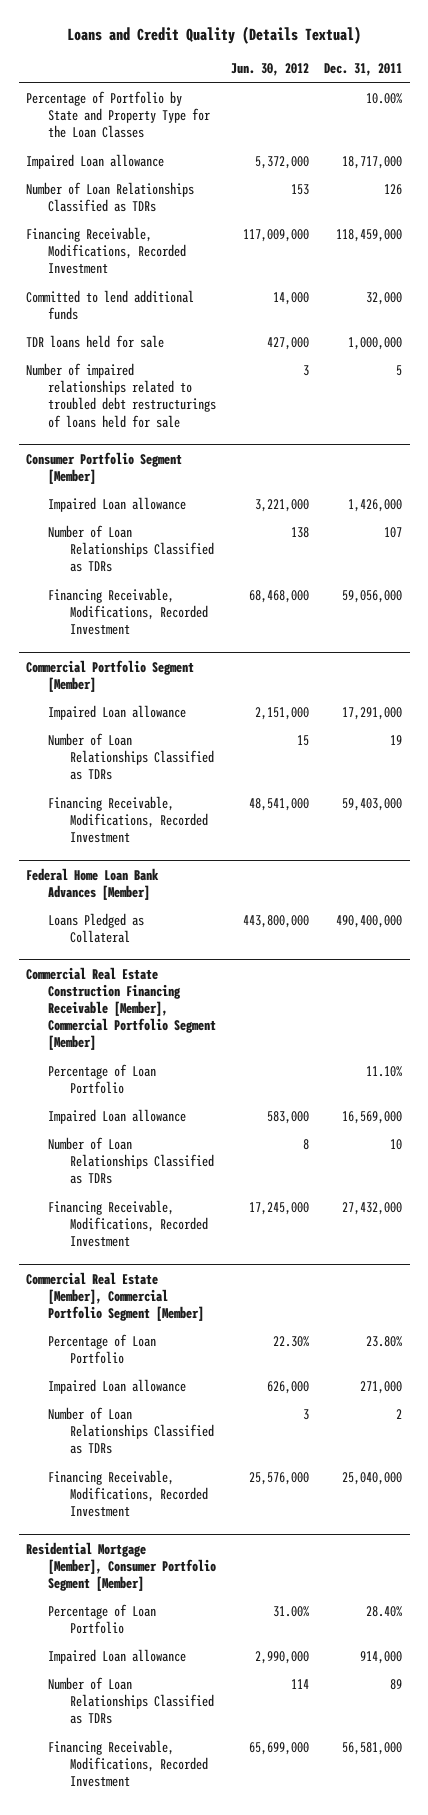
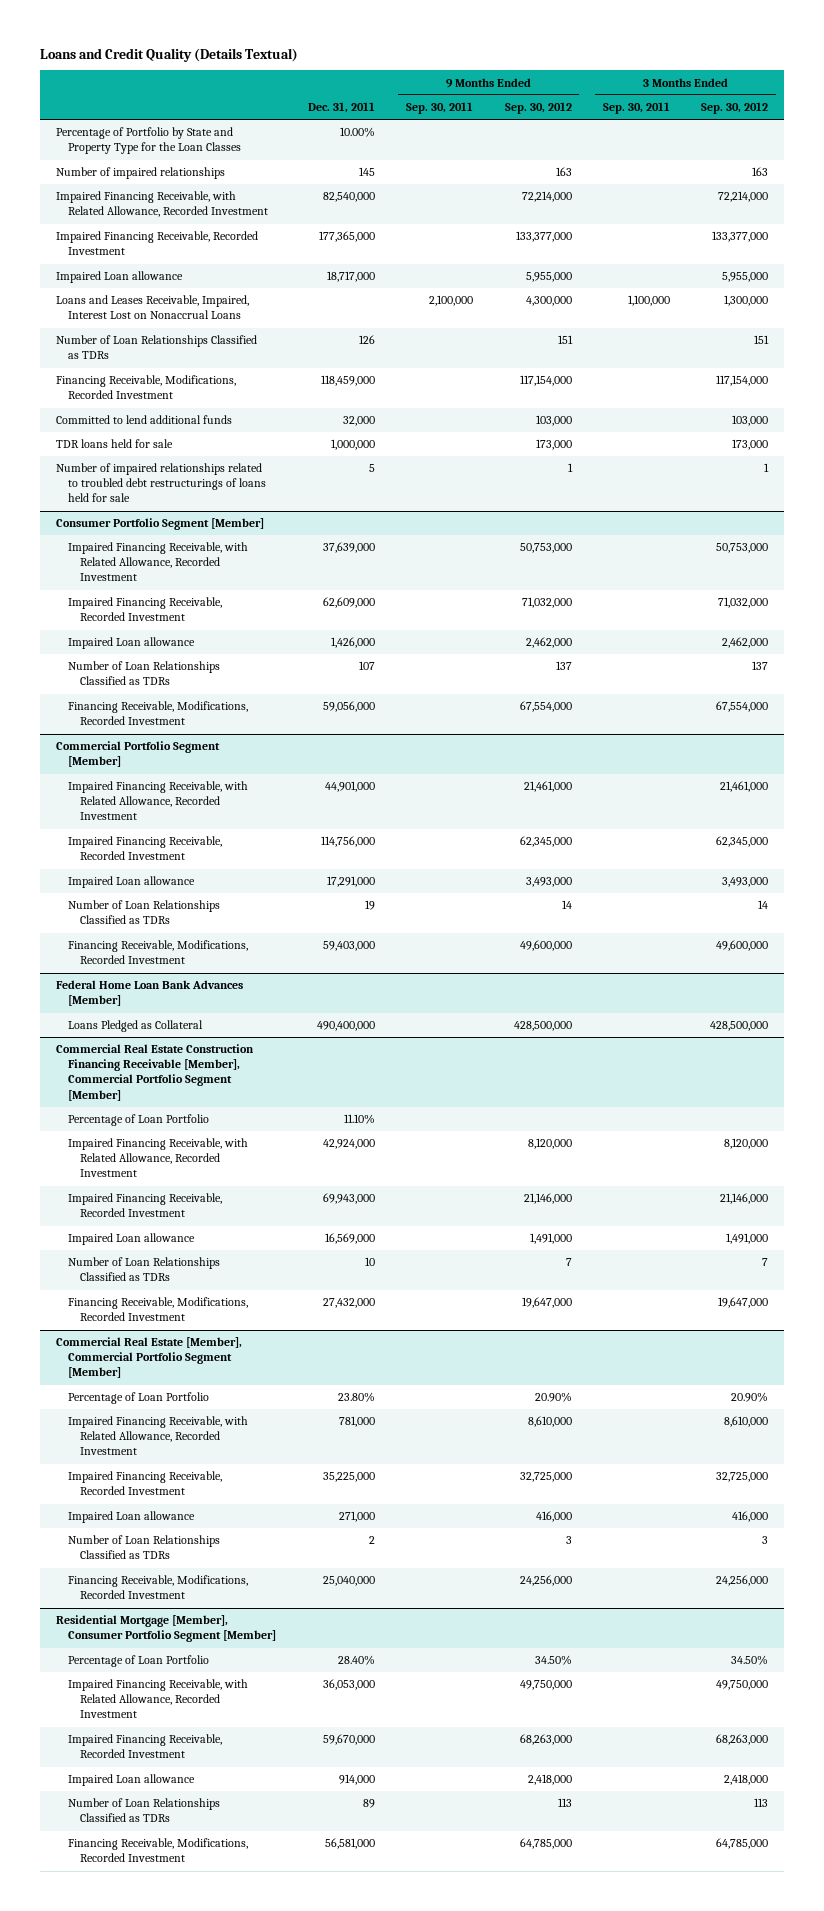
- | Jun. 30, 2012 | Dec. 31, 2011
+ | Dec. 31, 2011 | 9 Months Ended Sep. 30, 2011 | 9 Months Ended Sep. 30, 2012 | 3 Months Ended Sep. 30, 2011 | 3 Months Ended Sep. 30, 2012
+ Number of impaired relationships | 145 | | 163 | | 163
+ Impaired Financing Receivable, with Related Allowance, Recorded Investment | 82,540,000 | | 72,214,000 | | 72,214,000
+ Impaired Financing Receivable, Recorded Investment | 177,365,000 | | 133,377,000 | | 133,377,000
+ Loans and Leases Receivable, Impaired, Interest Lost on Nonaccrual Loans | | 2,100,000 | 4,300,000 | 1,100,000 | 1,300,000
@ Consumer Portfolio Segment [Member]
+ Impaired Financing Receivable, with Related Allowance, Recorded Investment | 37,639,000 | | 50,753,000 | | 50,753,000
+ Impaired Financing Receivable, Recorded Investment | 62,609,000 | | 71,032,000 | | 71,032,000
@ Commercial Portfolio Segment [Member]
+ Impaired Financing Receivable, with Related Allowance, Recorded Investment | 44,901,000 | | 21,461,000 | | 21,461,000
+ Impaired Financing Receivable, Recorded Investment | 114,756,000 | | 62,345,000 | | 62,345,000
@ Commercial Real Estate Construction Financing Receivable [Member], Commercial Portfolio Segment [Member]
+ Impaired Financing Receivable, with Related Allowance, Recorded Investment | 42,924,000 | | 8,120,000 | | 8,120,000
+ Impaired Financing Receivable, Recorded Investment | 69,943,000 | | 21,146,000 | | 21,146,000
@ Commercial Real Estate [Member], Commercial Portfolio Segment [Member]
+ Impaired Financing Receivable, with Related Allowance, Recorded Investment | 781,000 | | 8,610,000 | | 8,610,000
+ Impaired Financing Receivable, Recorded Investment | 35,225,000 | | 32,725,000 | | 32,725,000
@ Residential Mortgage [Member], Consumer Portfolio Segment [Member]
+ Impaired Financing Receivable, with Related Allowance, Recorded Investment | 36,053,000 | | 49,750,000 | | 49,750,000
+ Impaired Financing Receivable, Recorded Investment | 59,670,000 | | 68,263,000 | | 68,263,000

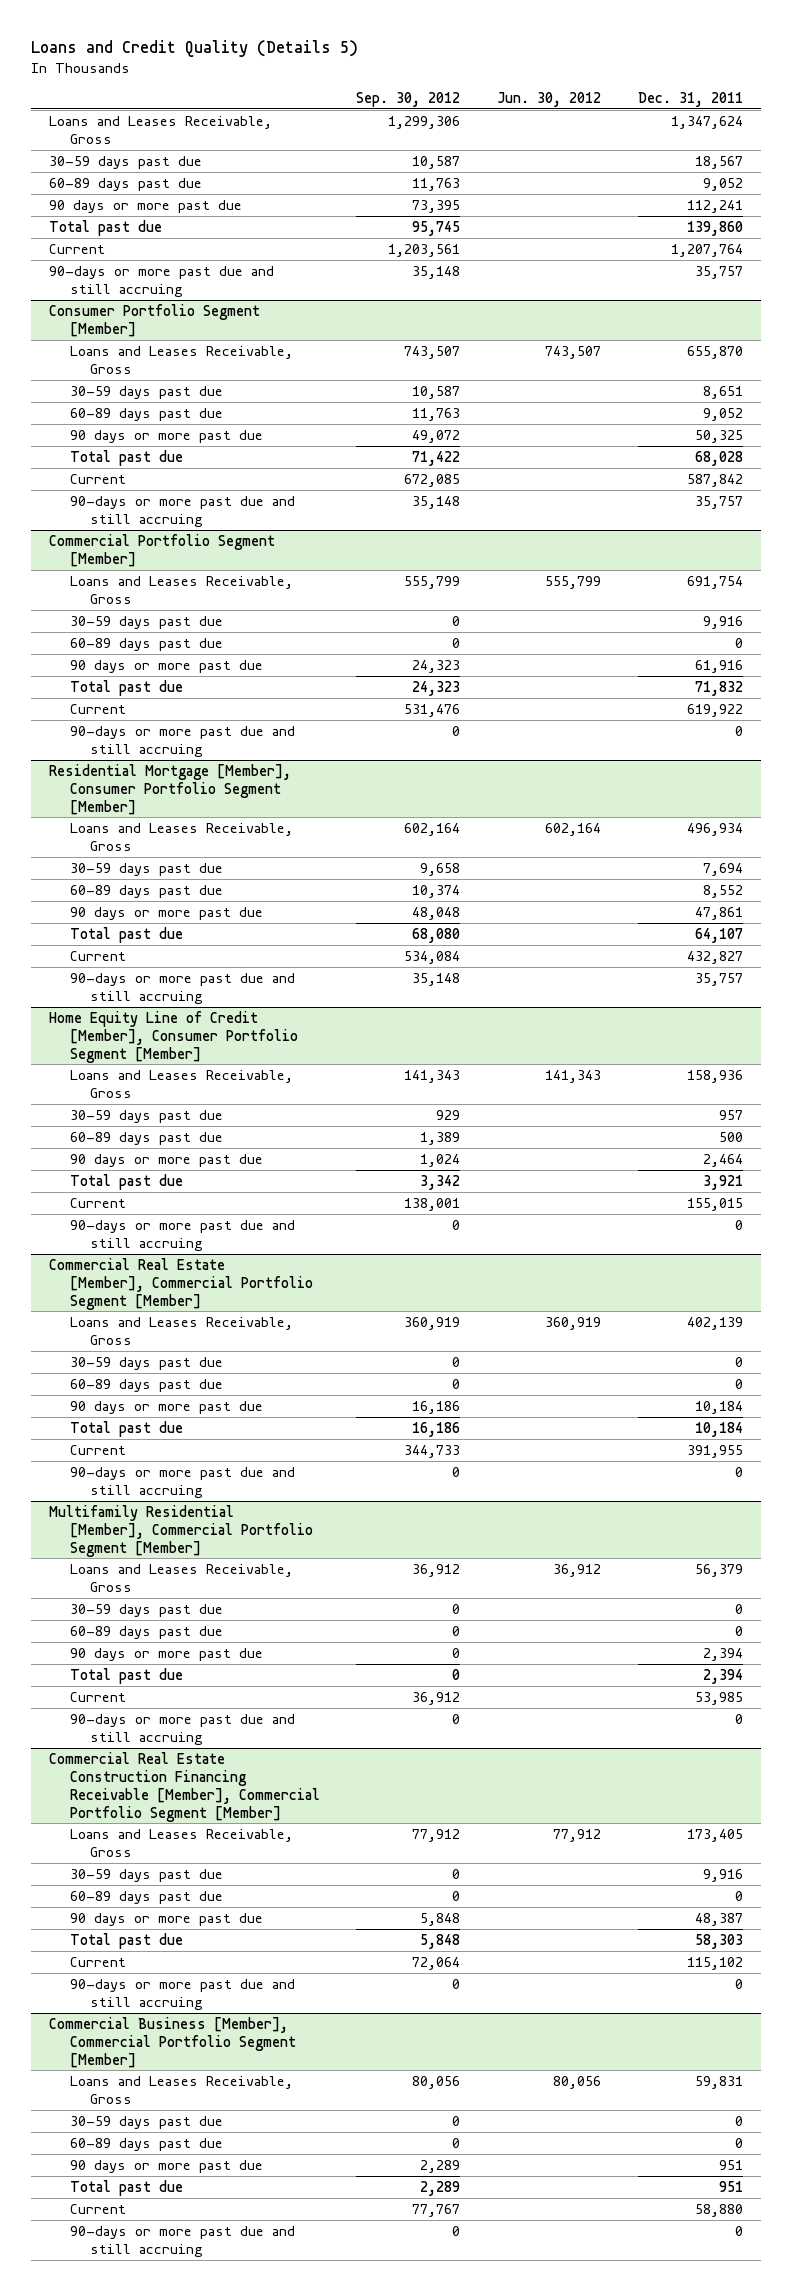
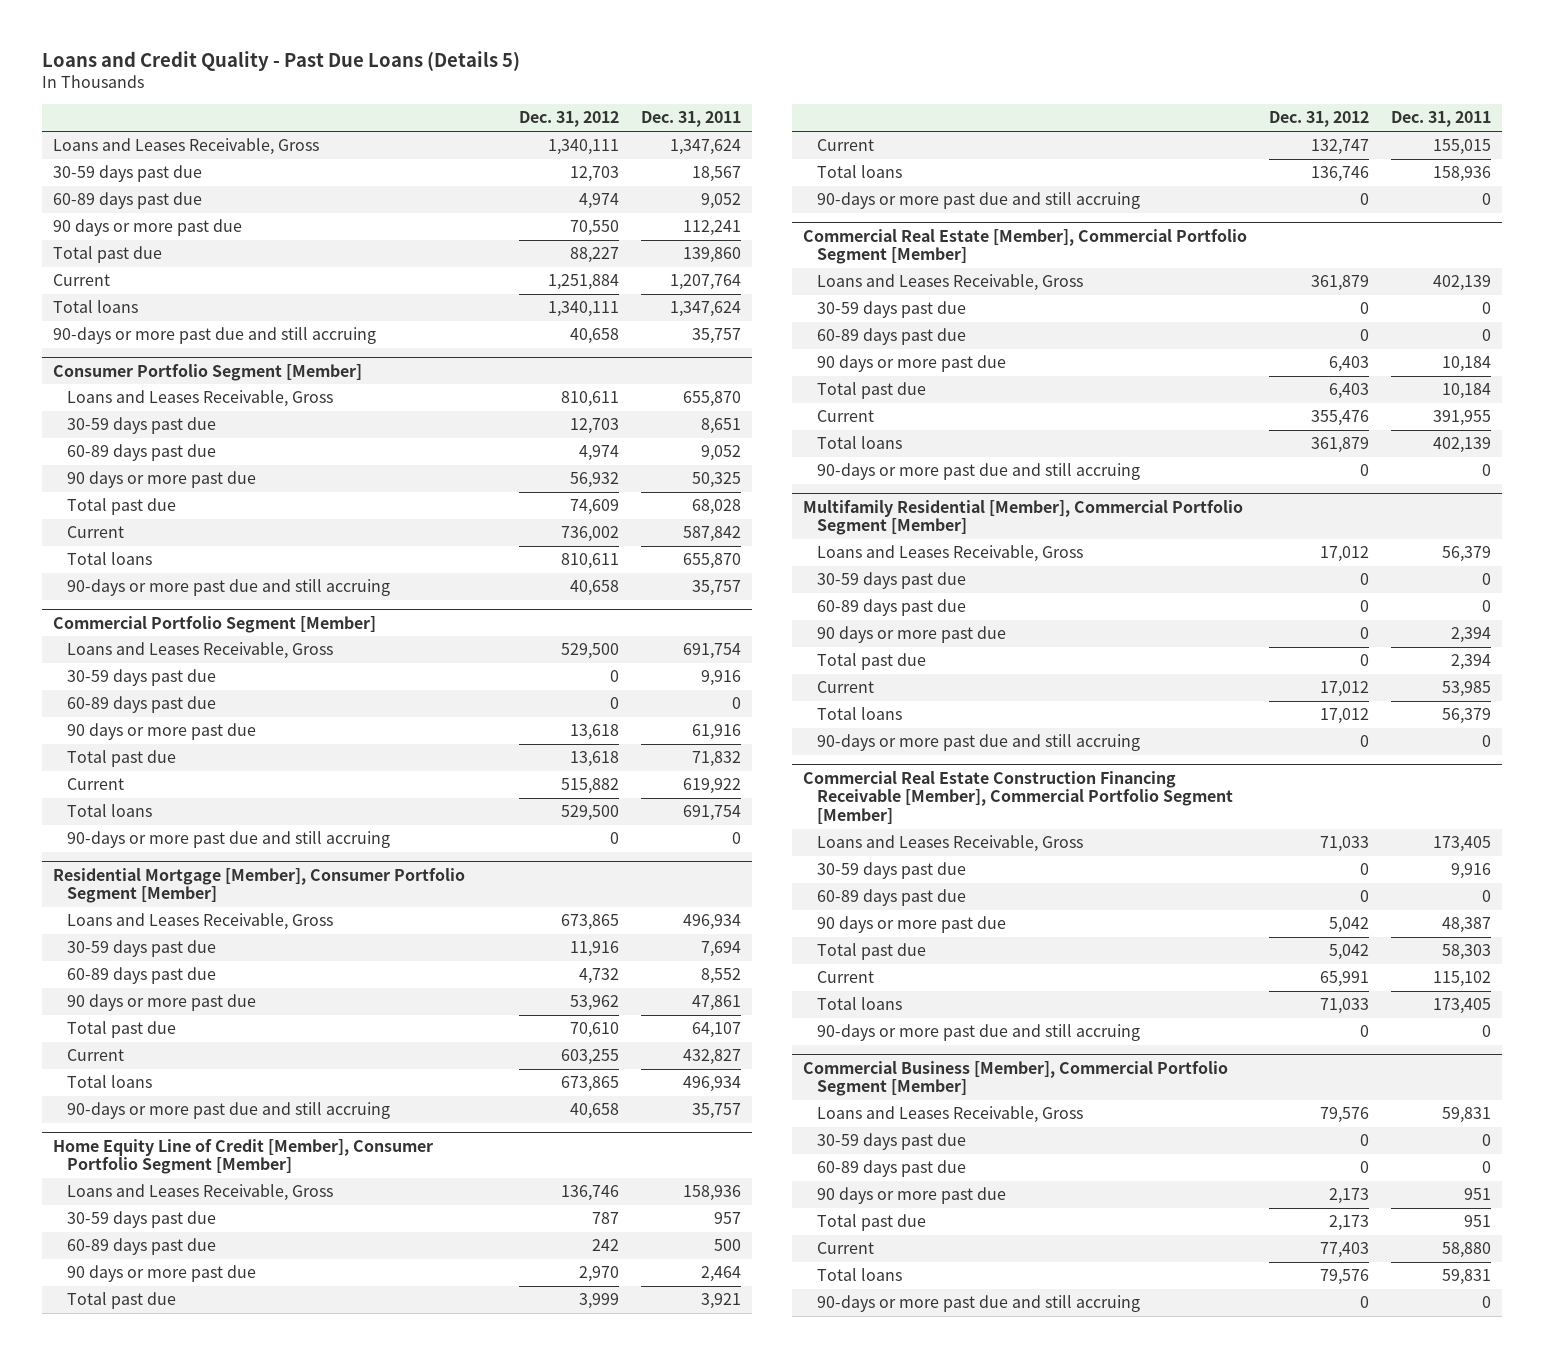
- Loans and Credit Quality (Details 5)
+ Loans and Credit Quality - Past Due Loans (Details 5)
- | Sep. 30, 2012 | Jun. 30, 2012 | Dec. 31, 2011
+ | Dec. 31, 2012 | Dec. 31, 2011
+ Total loans | 1,340,111 | 1,347,624
@ Consumer Portfolio Segment [Member]
+ Total loans | 810,611 | 655,870
@ Commercial Portfolio Segment [Member]
+ Total loans | 529,500 | 691,754
@ Residential Mortgage [Member], Consumer Portfolio Segment [Member]
+ Total loans | 673,865 | 496,934
@ Home Equity Line of Credit [Member], Consumer Portfolio Segment [Member]
+ Total loans | 136,746 | 158,936
@ Commercial Real Estate [Member], Commercial Portfolio Segment [Member]
+ Total loans | 361,879 | 402,139
@ Multifamily Residential [Member], Commercial Portfolio Segment [Member]
+ Total loans | 17,012 | 56,379
@ Commercial Real Estate Construction Financing Receivable [Member], Commercial Portfolio Segment [Member]
+ Total loans | 71,033 | 173,405
@ Commercial Business [Member], Commercial Portfolio Segment [Member]
+ Total loans | 79,576 | 59,831

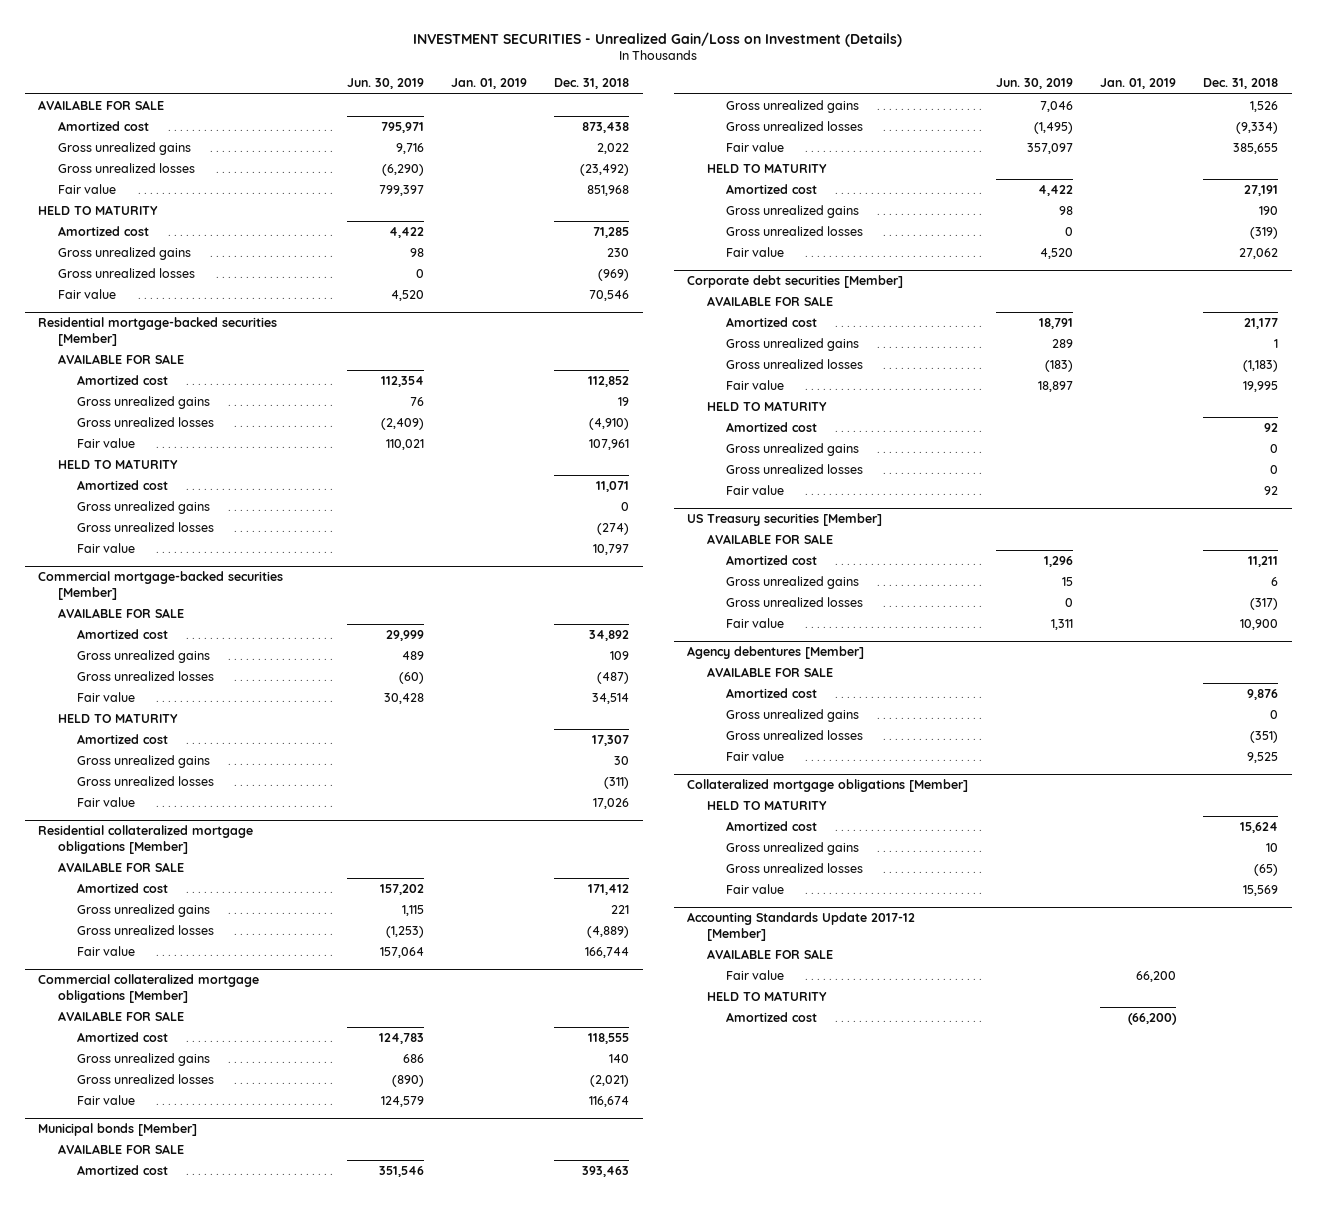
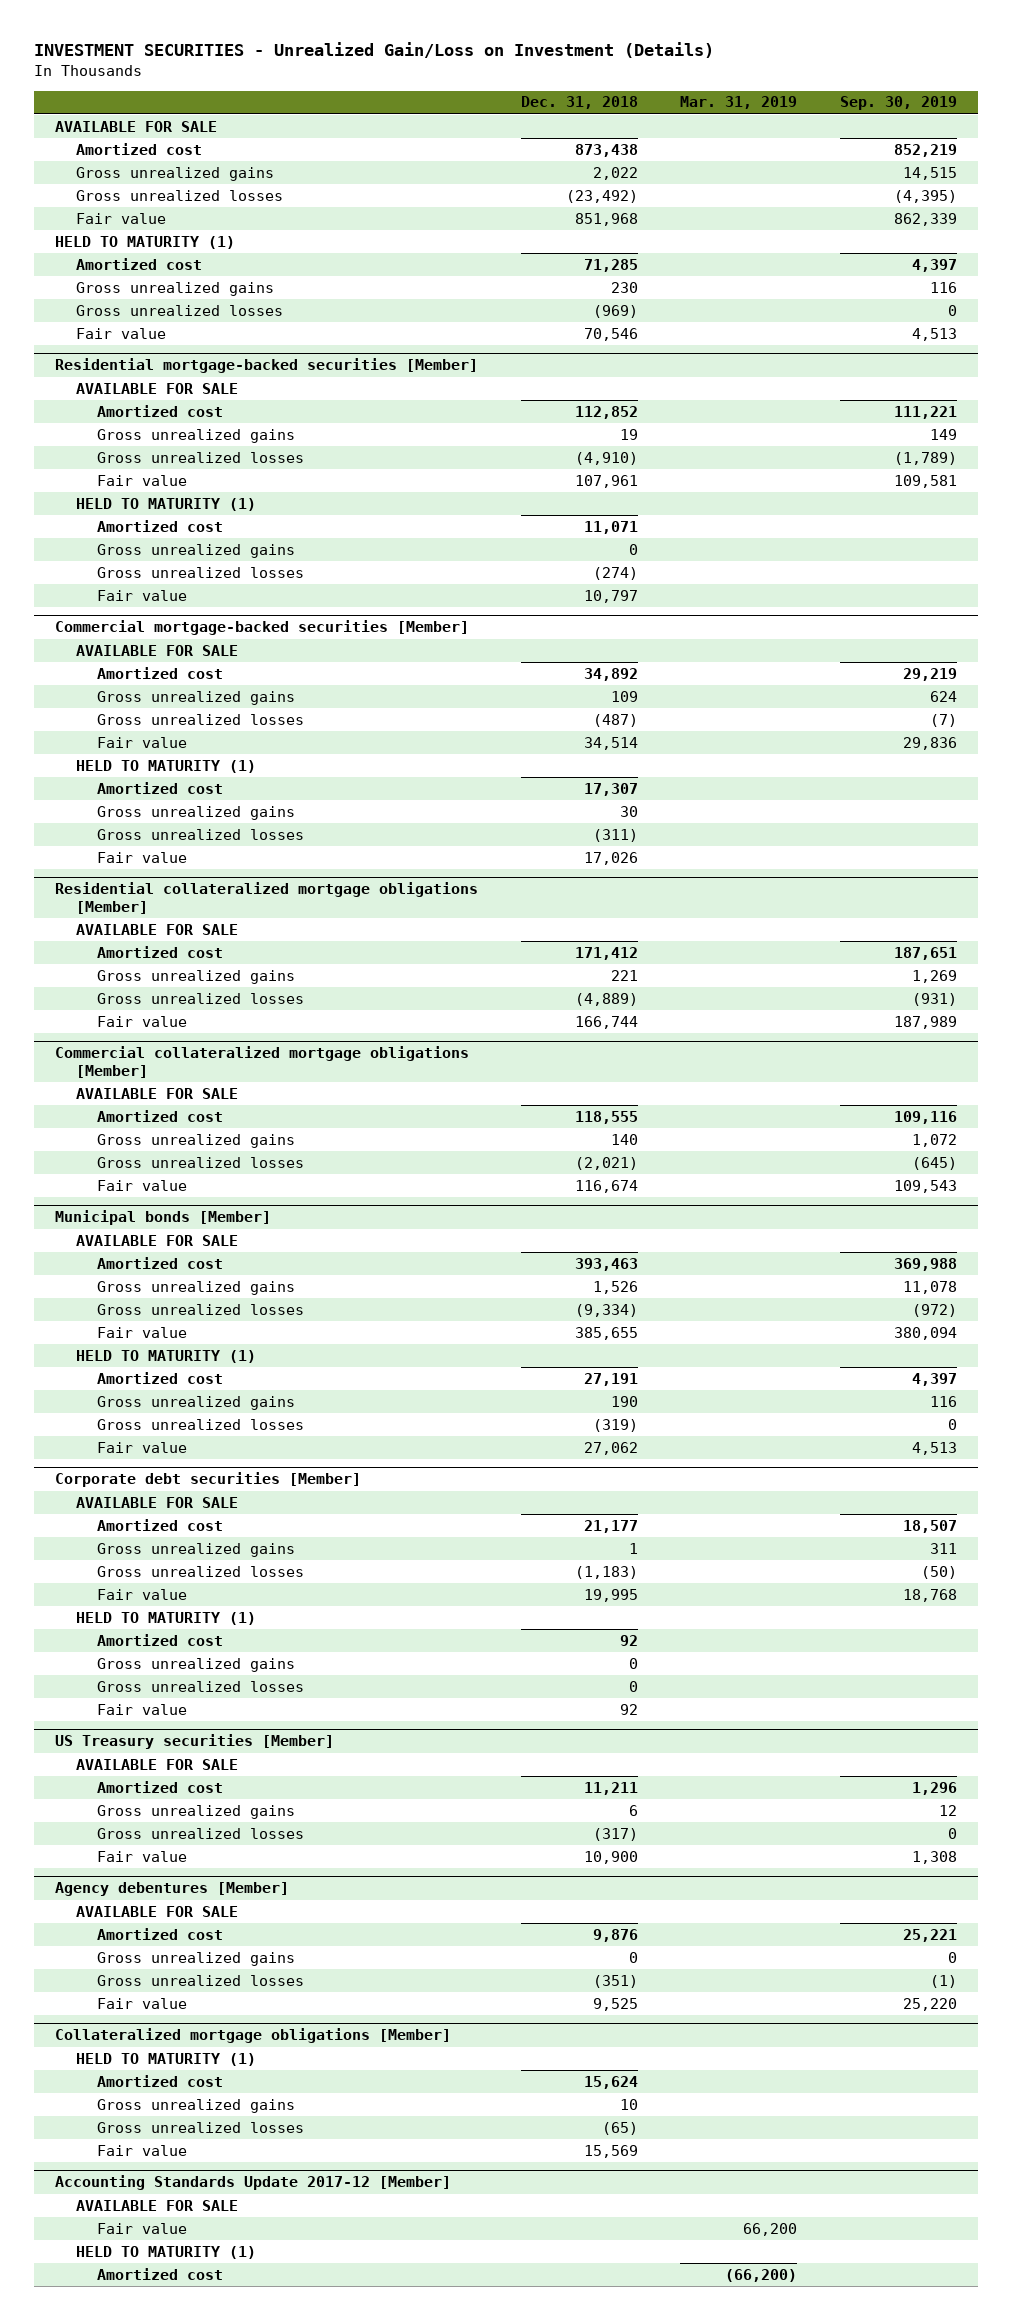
- | Jun. 30, 2019 | Jan. 01, 2019 | Dec. 31, 2018
+ | Dec. 31, 2018 | Mar. 31, 2019 | Sep. 30, 2019
- HELD TO MATURITY
+ HELD TO MATURITY (1)
@ Residential mortgage-backed securities [Member]
- HELD TO MATURITY
+ HELD TO MATURITY (1)
@ Commercial mortgage-backed securities [Member]
- HELD TO MATURITY
+ HELD TO MATURITY (1)
@ Municipal bonds [Member]
- HELD TO MATURITY
+ HELD TO MATURITY (1)
@ Corporate debt securities [Member]
- HELD TO MATURITY
+ HELD TO MATURITY (1)
@ Collateralized mortgage obligations [Member]
- HELD TO MATURITY
+ HELD TO MATURITY (1)
@ Accounting Standards Update 2017-12 [Member]
- HELD TO MATURITY
+ HELD TO MATURITY (1)

